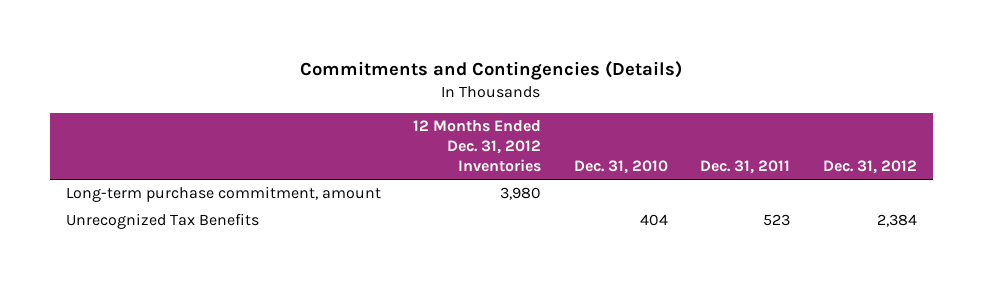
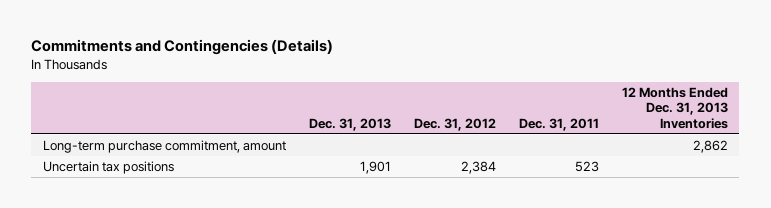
- | 12 Months Ended Dec. 31, 2012 Inventories | Dec. 31, 2010 | Dec. 31, 2011 | Dec. 31, 2012
+ | Dec. 31, 2013 | Dec. 31, 2012 | Dec. 31, 2011 | 12 Months Ended Dec. 31, 2013 Inventories
- Unrecognized Tax Benefits | | 404 | 523 | 2,384
+ Uncertain tax positions | 1,901 | 2,384 | 523 |

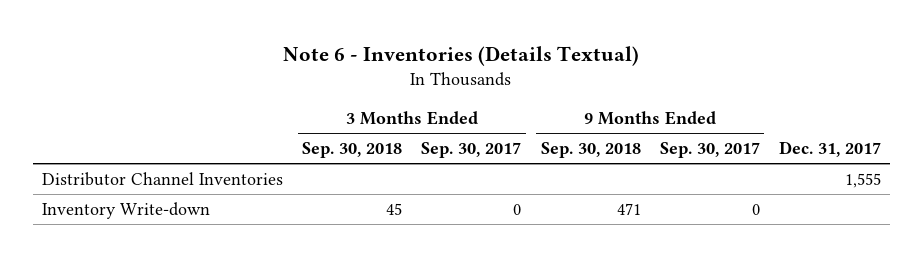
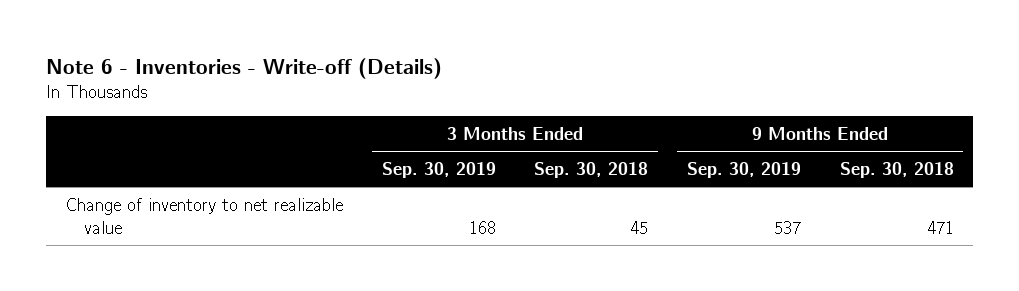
- Note 6 - Inventories (Details Textual)
+ Note 6 - Inventories - Write-off (Details)
- | 3 Months Ended Sep. 30, 2018 | 3 Months Ended Sep. 30, 2017 | 9 Months Ended Sep. 30, 2018 | 9 Months Ended Sep. 30, 2017 | Dec. 31, 2017
+ | 3 Months Ended Sep. 30, 2019 | 3 Months Ended Sep. 30, 2018 | 9 Months Ended Sep. 30, 2019 | 9 Months Ended Sep. 30, 2018
- Distributor Channel Inventories | | | | | 1,555
- Inventory Write-down | 45 | 0 | 471 | 0 |
+ Change of inventory to net realizable value | 168 | 45 | 537 | 471

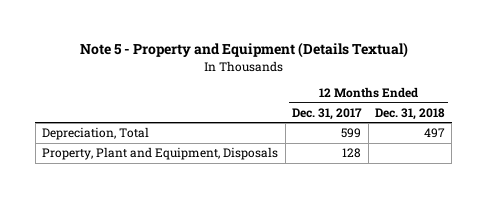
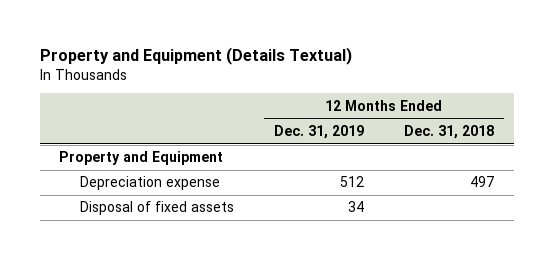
- Note 5 - Property and Equipment (Details Textual)
+ Property and Equipment (Details Textual)
- | 12 Months Ended Dec. 31, 2017 | 12 Months Ended Dec. 31, 2018
+ | 12 Months Ended Dec. 31, 2019 | 12 Months Ended Dec. 31, 2018
- Depreciation, Total | 599 | 497
- Property, Plant and Equipment, Disposals | 128 |
+ Property and Equipment
+ Depreciation expense | 512 | 497
+ Disposal of fixed assets | 34 |

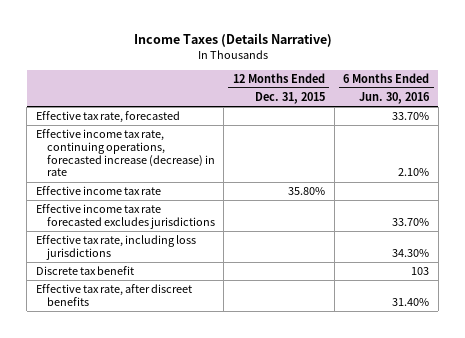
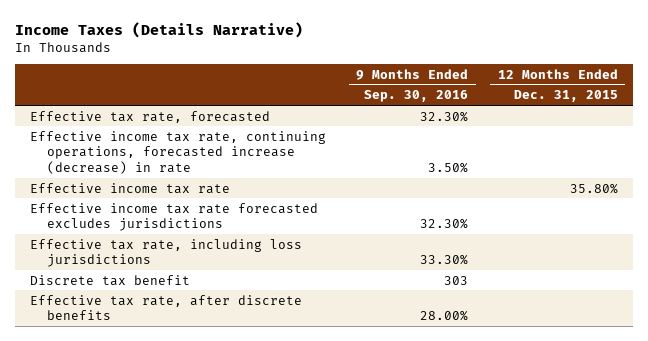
- | 12 Months Ended Dec. 31, 2015 | 6 Months Ended Jun. 30, 2016
+ | 9 Months Ended Sep. 30, 2016 | 12 Months Ended Dec. 31, 2015
- Effective tax rate, after discreet benefits | | 31.40%
+ Effective tax rate, after discrete benefits | 28.00% |

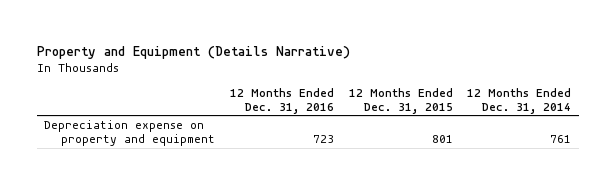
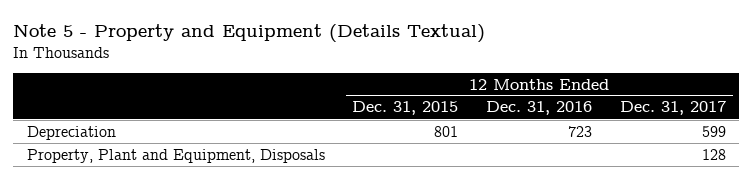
- Property and Equipment (Details Narrative)
+ Note 5 - Property and Equipment (Details Textual)
- | 12 Months Ended Dec. 31, 2016 | 12 Months Ended Dec. 31, 2015 | 12 Months Ended Dec. 31, 2014
+ | 12 Months Ended Dec. 31, 2015 | 12 Months Ended Dec. 31, 2016 | 12 Months Ended Dec. 31, 2017
- Depreciation expense on property and equipment | 723 | 801 | 761
+ Depreciation | 801 | 723 | 599
+ Property, Plant and Equipment, Disposals | | | 128

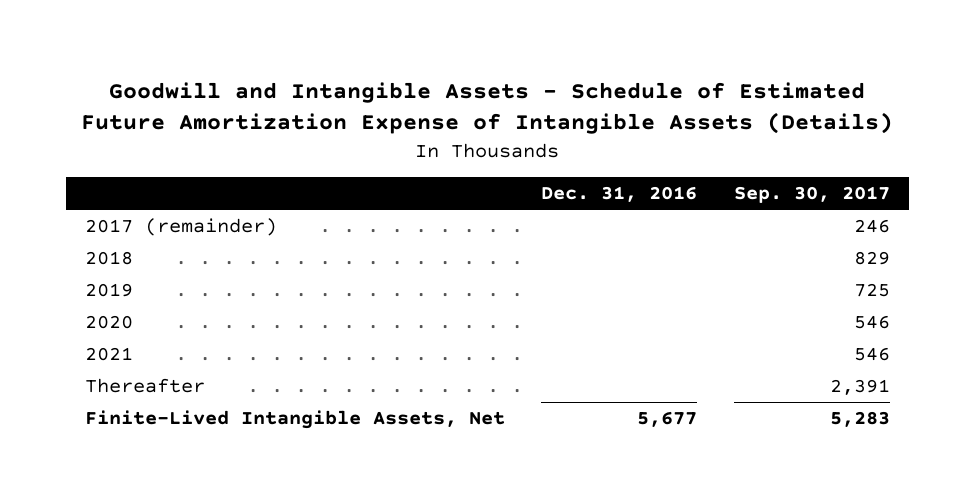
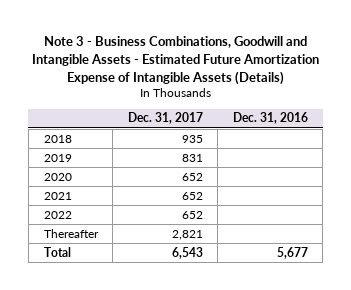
- Goodwill and Intangible Assets - Schedule of Estimated Future Amortization Expense of Intangible Assets (Details)
+ Note 3 - Business Combinations, Goodwill and Intangible Assets - Estimated Future Amortization Expense of Intangible Assets (Details)
- | Dec. 31, 2016 | Sep. 30, 2017
+ | Dec. 31, 2017 | Dec. 31, 2016
- 2017 (remainder) | | 246
+ 2022 | 652 |
- Finite-Lived Intangible Assets, Net | 5,677 | 5,283
+ Total | 6,543 | 5,677

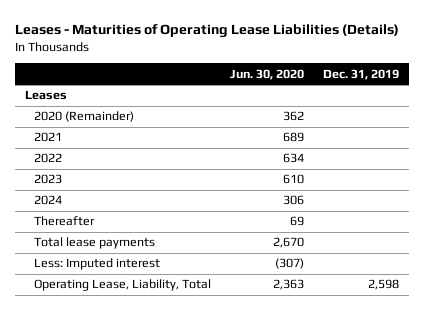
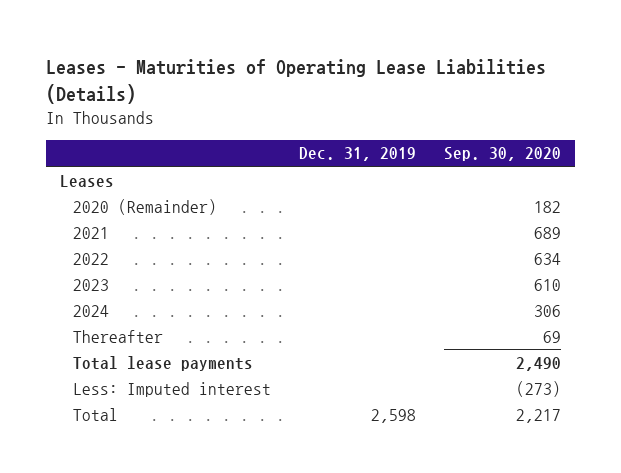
- | Jun. 30, 2020 | Dec. 31, 2019
+ | Dec. 31, 2019 | Sep. 30, 2020
- Operating Lease, Liability, Total | 2,363 | 2,598
+ Total | 2,598 | 2,217

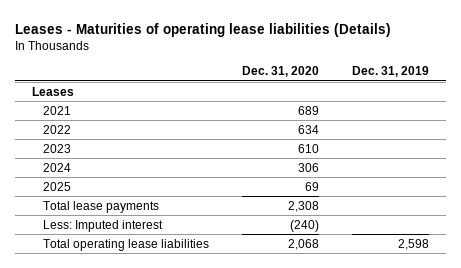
- Leases - Maturities of Operating Lease Liabilities (Details)
+ Leases - Maturities of operating lease liabilities (Details)
- | Dec. 31, 2019 | Sep. 30, 2020
+ | Dec. 31, 2020 | Dec. 31, 2019
- 2020 (Remainder) | | 182
- Thereafter | | 69
+ 2025 | 69 |
- Total | 2,598 | 2,217
+ Total operating lease liabilities | 2,068 | 2,598

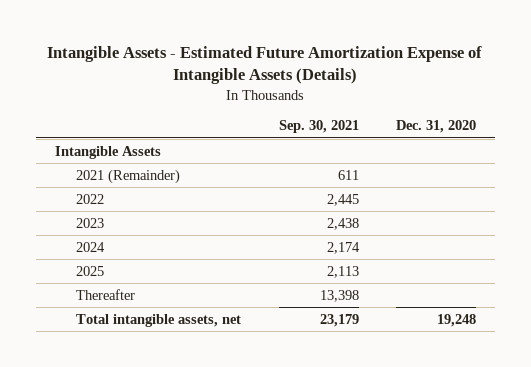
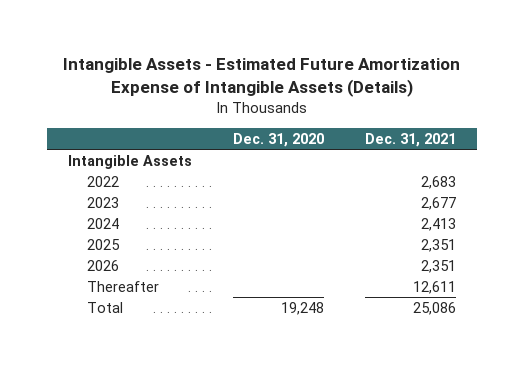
- | Sep. 30, 2021 | Dec. 31, 2020
+ | Dec. 31, 2020 | Dec. 31, 2021
- 2021 (Remainder) | 611 |
+ 2026 | | 2,351
- Total intangible assets, net | 23,179 | 19,248
+ Total | 19,248 | 25,086

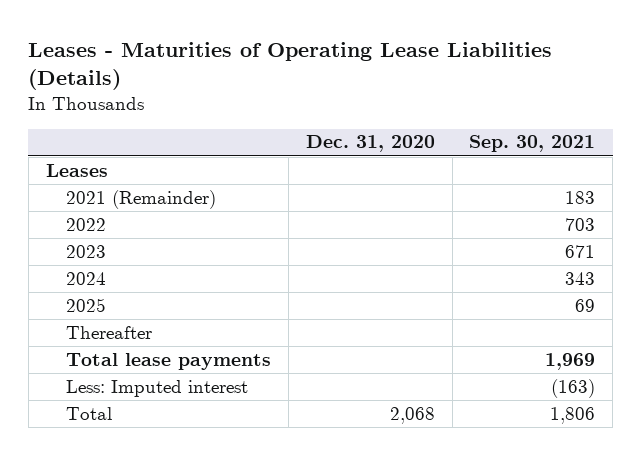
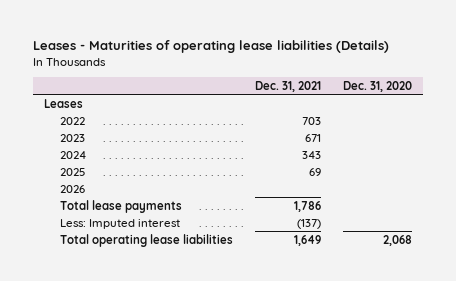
- Leases - Maturities of Operating Lease Liabilities (Details)
+ Leases - Maturities of operating lease liabilities (Details)
- | Dec. 31, 2020 | Sep. 30, 2021
+ | Dec. 31, 2021 | Dec. 31, 2020
- 2021 (Remainder) | | 183
- Thereafter
+ 2026
- Total | 2,068 | 1,806
+ Total operating lease liabilities | 1,649 | 2,068

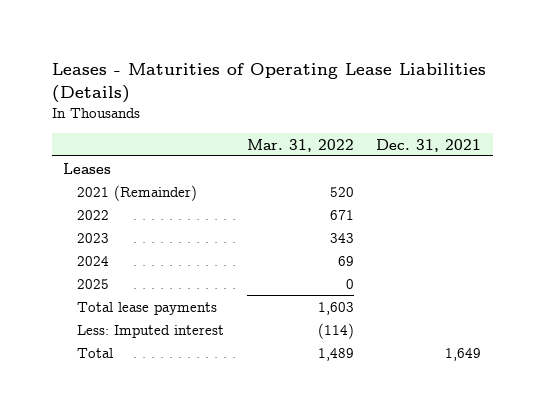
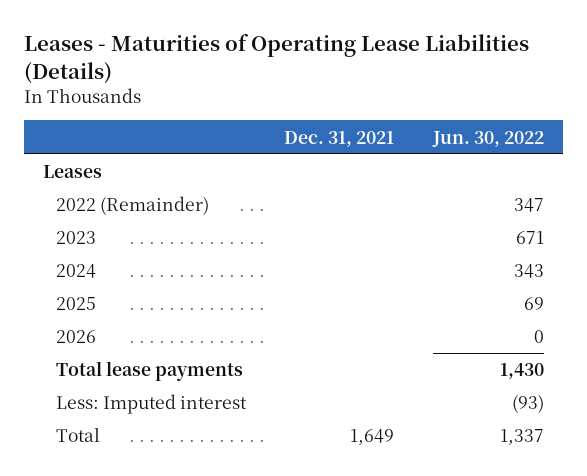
- | Mar. 31, 2022 | Dec. 31, 2021
+ | Dec. 31, 2021 | Jun. 30, 2022
- 2021 (Remainder) | 520 |
- 2022 | 671 |
+ 2022 (Remainder) | | 347
+ 2026 | | 0

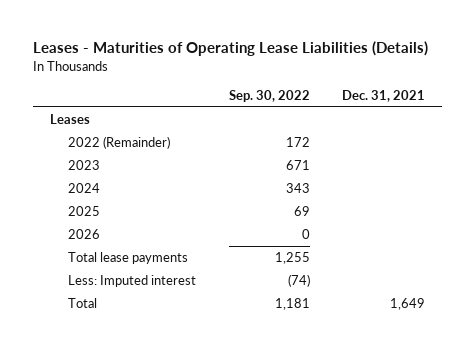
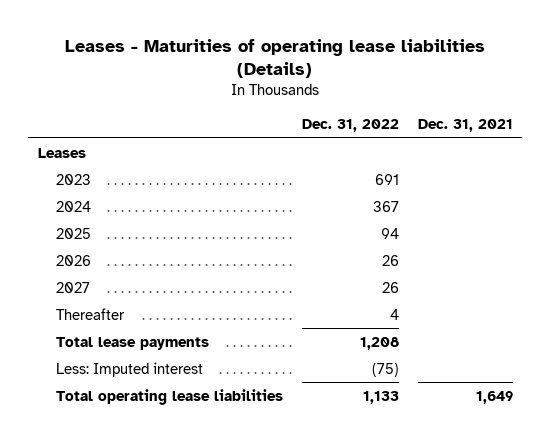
- Leases - Maturities of Operating Lease Liabilities (Details)
+ Leases - Maturities of operating lease liabilities (Details)
- | Sep. 30, 2022 | Dec. 31, 2021
+ | Dec. 31, 2022 | Dec. 31, 2021
- 2022 (Remainder) | 172 |
+ 2027 | 26 |
+ Thereafter | 4 |
- Total | 1,181 | 1,649
+ Total operating lease liabilities | 1,133 | 1,649

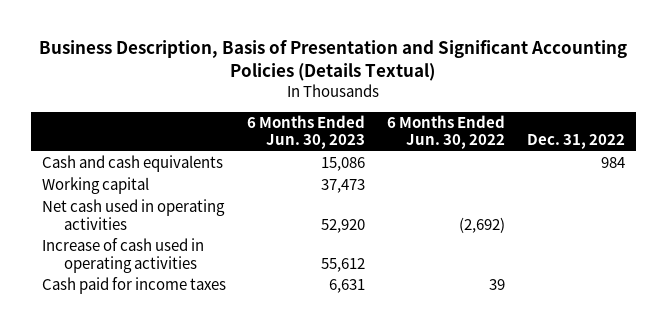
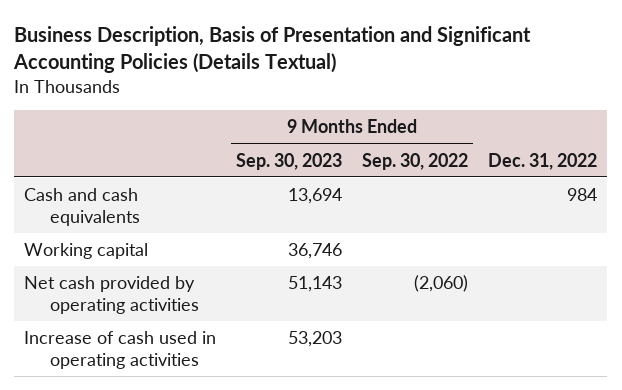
- | 6 Months Ended Jun. 30, 2023 | 6 Months Ended Jun. 30, 2022 | Dec. 31, 2022
+ | 9 Months Ended Sep. 30, 2023 | 9 Months Ended Sep. 30, 2022 | Dec. 31, 2022
- Net cash used in operating activities | 52,920 | (2,692) |
+ Net cash provided by operating activities | 51,143 | (2,060) |
- Cash paid for income taxes | 6,631 | 39 |

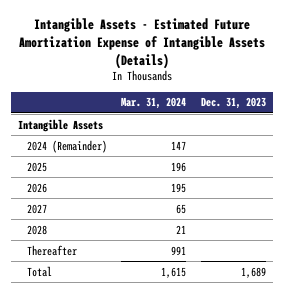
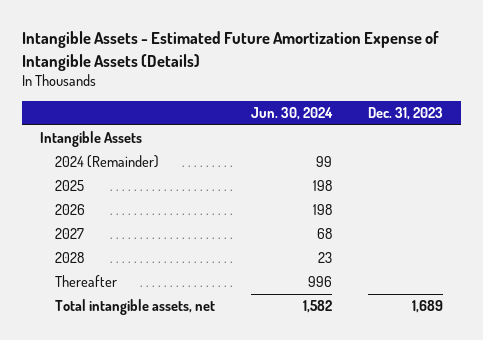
- | Mar. 31, 2024 | Dec. 31, 2023
+ | Jun. 30, 2024 | Dec. 31, 2023
- Total | 1,615 | 1,689
+ Total intangible assets, net | 1,582 | 1,689

